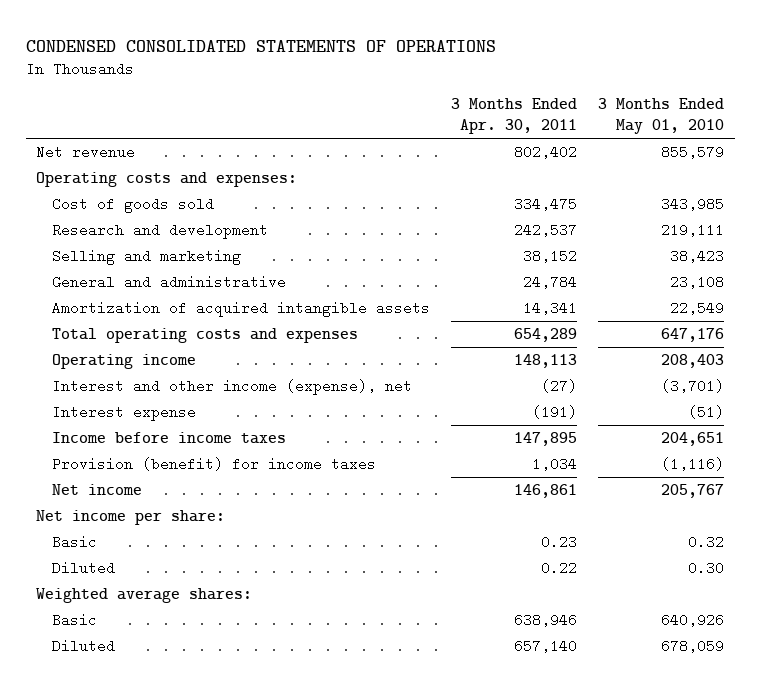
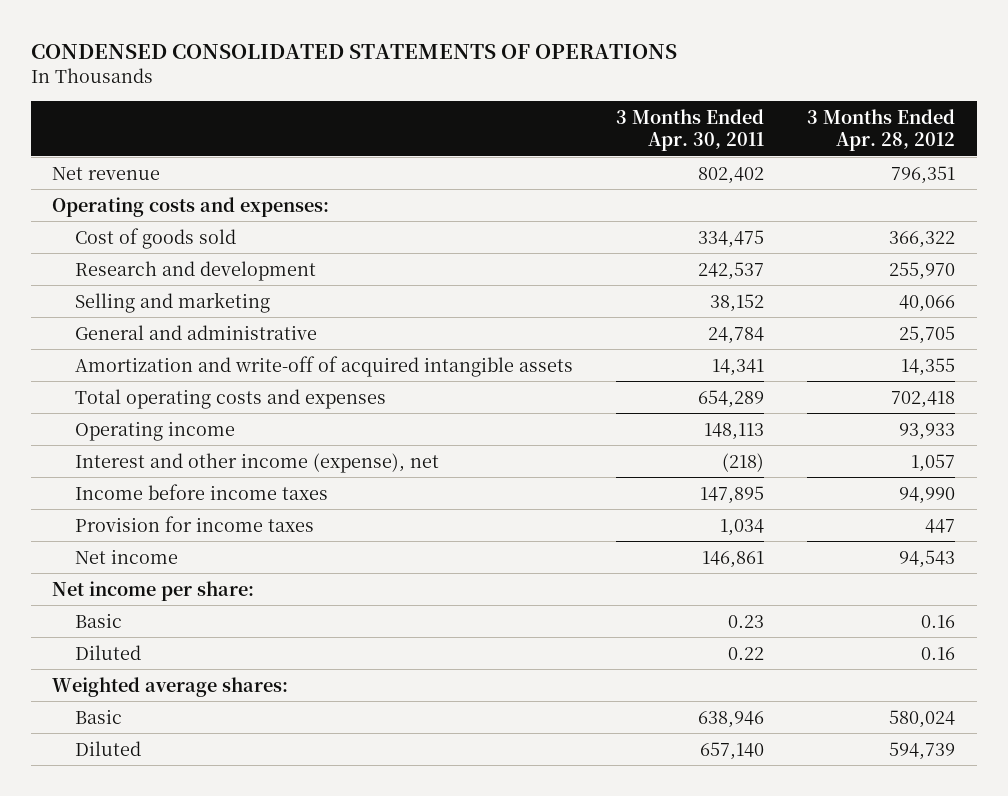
- | 3 Months Ended Apr. 30, 2011 | 3 Months Ended May 01, 2010
+ | 3 Months Ended Apr. 30, 2011 | 3 Months Ended Apr. 28, 2012
- Amortization of acquired intangible assets | 14,341 | 22,549
+ Amortization and write-off of acquired intangible assets | 14,341 | 14,355
- Interest and other income (expense), net | (27) | (3,701)
- Interest expense | (191) | (51)
+ Interest and other income (expense), net | (218) | 1,057
- Provision (benefit) for income taxes | 1,034 | (1,116)
+ Provision for income taxes | 1,034 | 447

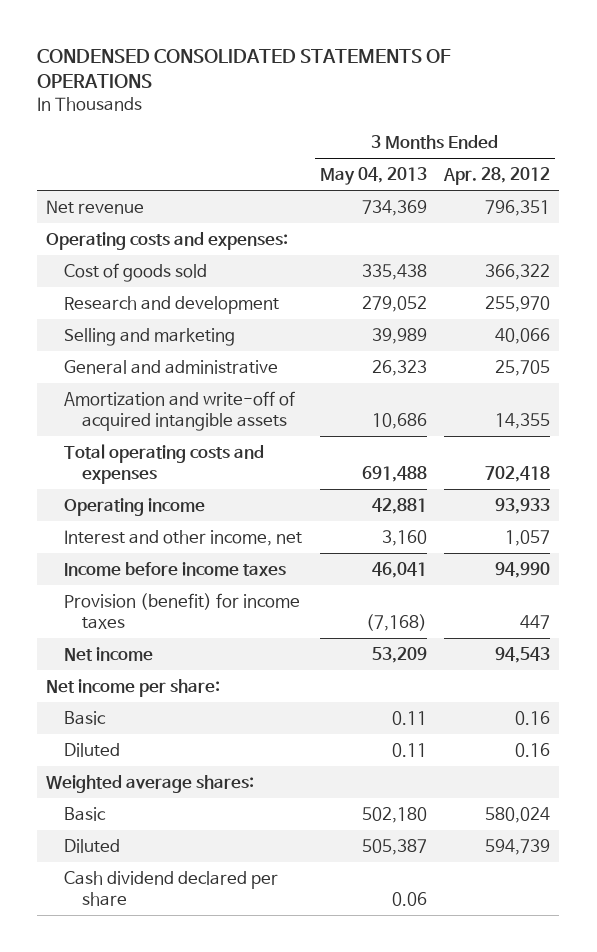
- | 3 Months Ended Apr. 30, 2011 | 3 Months Ended Apr. 28, 2012
+ | 3 Months Ended May 04, 2013 | 3 Months Ended Apr. 28, 2012
- Interest and other income (expense), net | (218) | 1,057
+ Interest and other income, net | 3,160 | 1,057
- Provision for income taxes | 1,034 | 447
+ Provision (benefit) for income taxes | (7,168) | 447
+ Cash dividend declared per share | 0.06 |

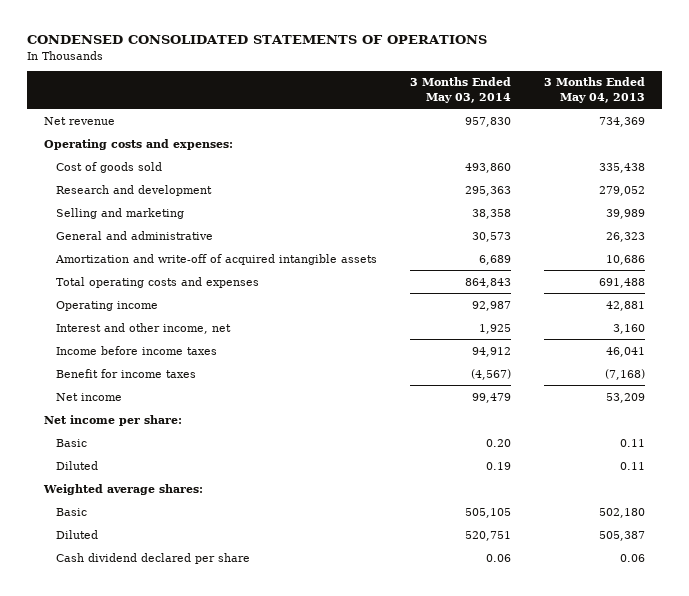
- | 3 Months Ended May 04, 2013 | 3 Months Ended Apr. 28, 2012
+ | 3 Months Ended May 03, 2014 | 3 Months Ended May 04, 2013
- Provision (benefit) for income taxes | (7,168) | 447
+ Benefit for income taxes | (4,567) | (7,168)

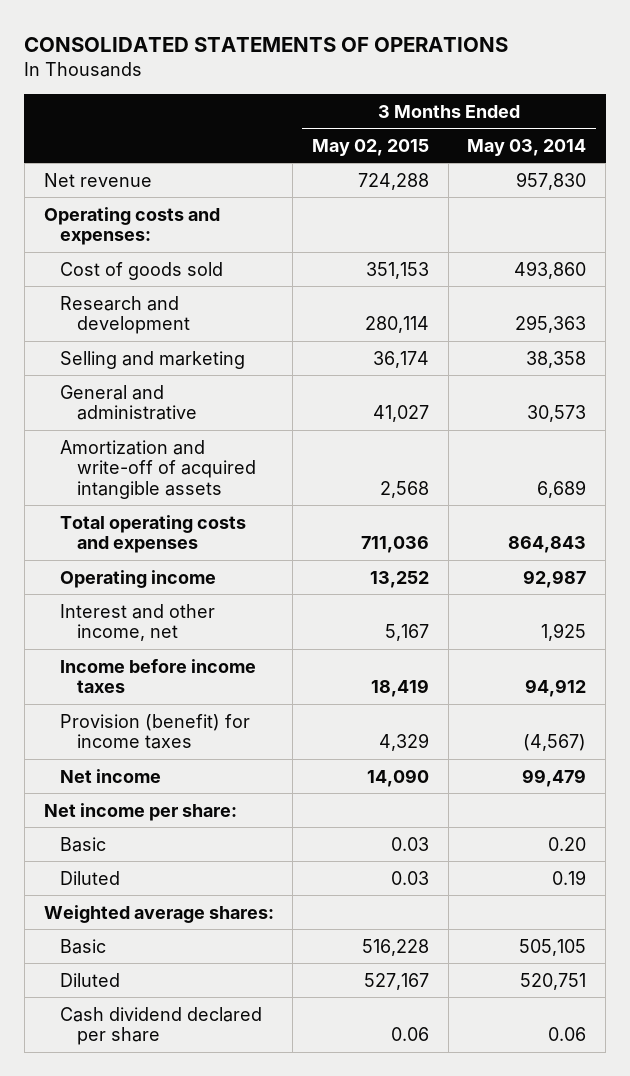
- CONDENSED CONSOLIDATED STATEMENTS OF OPERATIONS
+ CONSOLIDATED STATEMENTS OF OPERATIONS
- | 3 Months Ended May 03, 2014 | 3 Months Ended May 04, 2013
+ | 3 Months Ended May 02, 2015 | 3 Months Ended May 03, 2014
- Benefit for income taxes | (4,567) | (7,168)
+ Provision (benefit) for income taxes | 4,329 | (4,567)

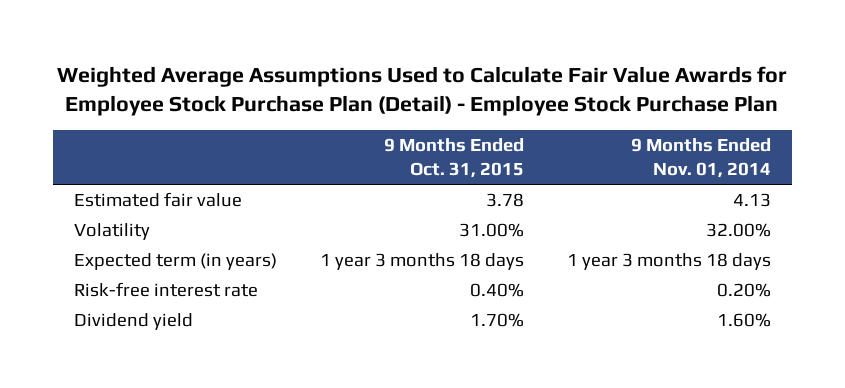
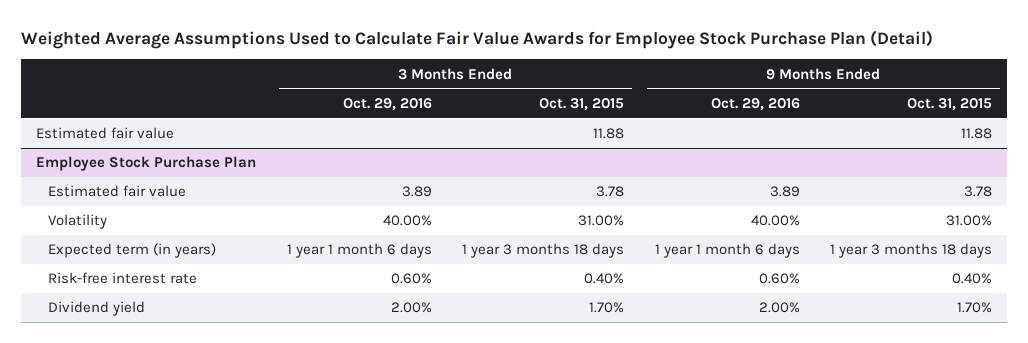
- Weighted Average Assumptions Used to Calculate Fair Value Awards for Employee Stock Purchase Plan (Detail) - Employee Stock Purchase Plan
+ Weighted Average Assumptions Used to Calculate Fair Value Awards for Employee Stock Purchase Plan (Detail)
- | 9 Months Ended Oct. 31, 2015 | 9 Months Ended Nov. 01, 2014
+ | 3 Months Ended Oct. 29, 2016 | 3 Months Ended Oct. 31, 2015 | 9 Months Ended Oct. 29, 2016 | 9 Months Ended Oct. 31, 2015
+ Estimated fair value | | 11.88 | | 11.88
+ Employee Stock Purchase Plan

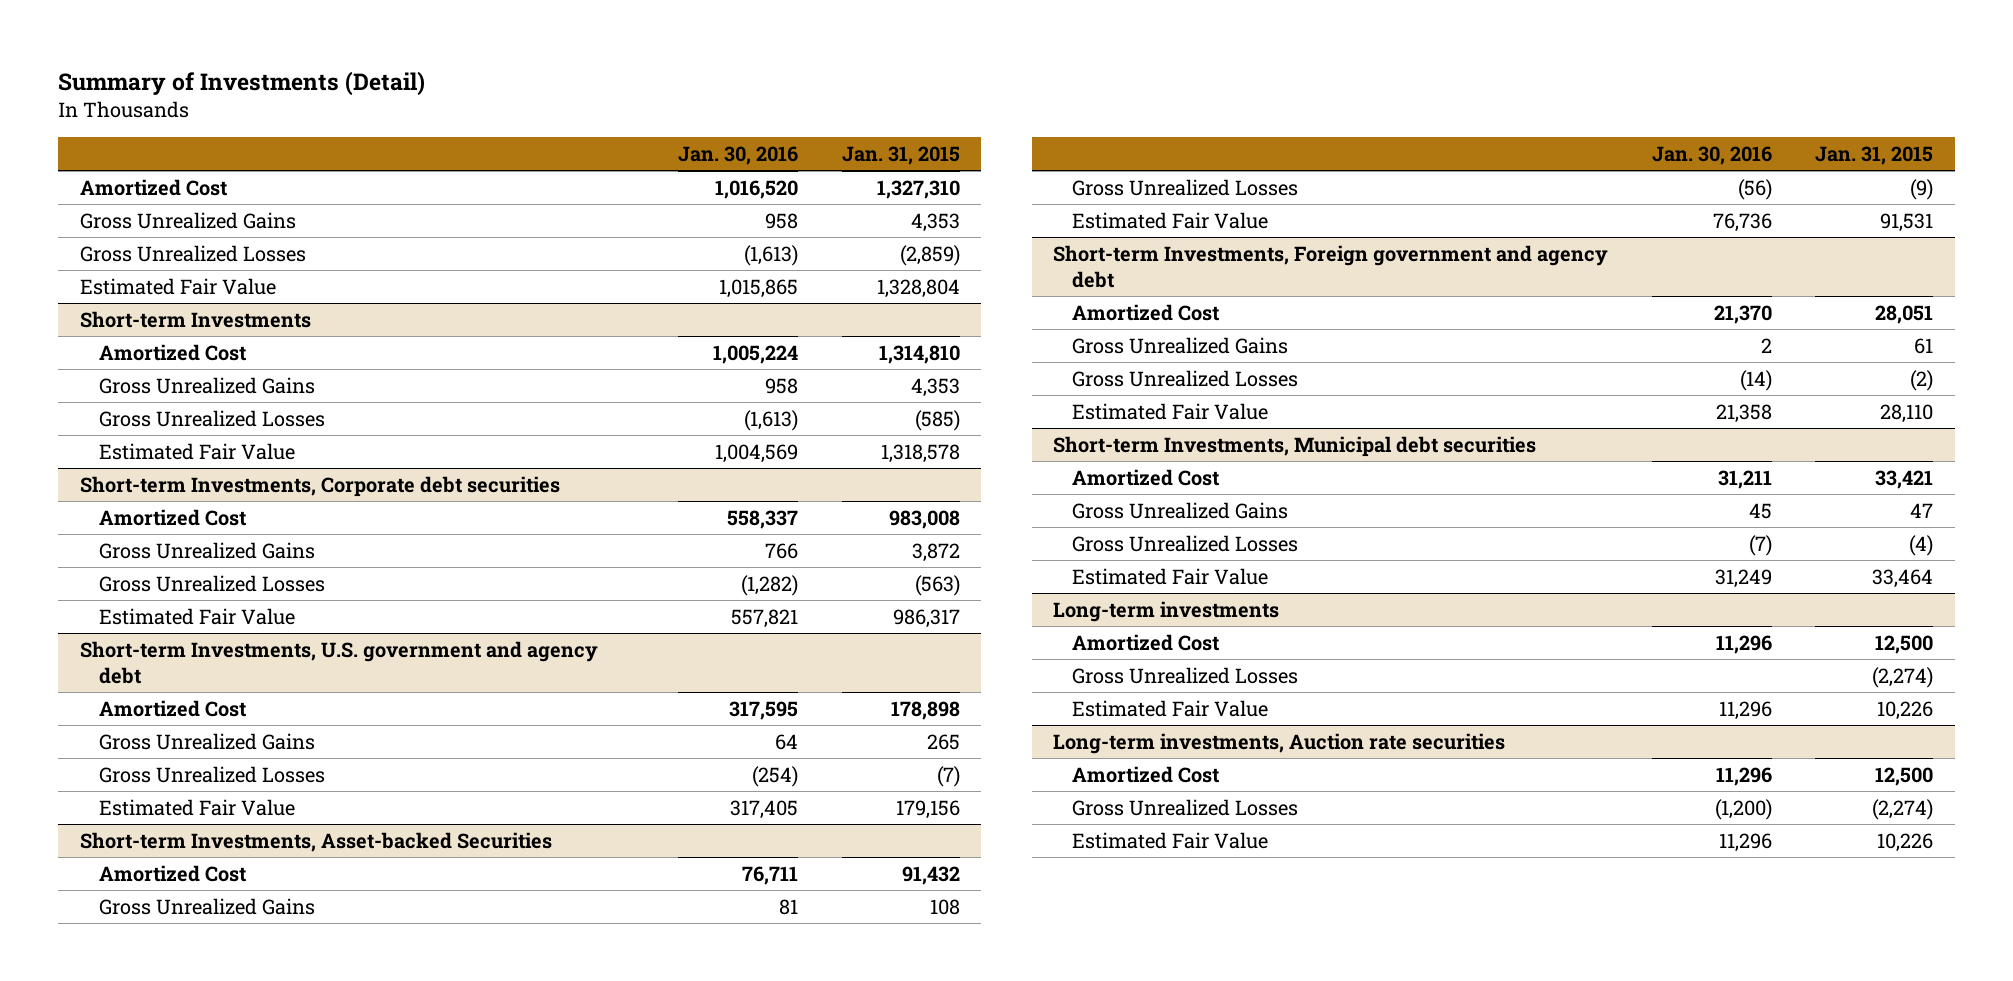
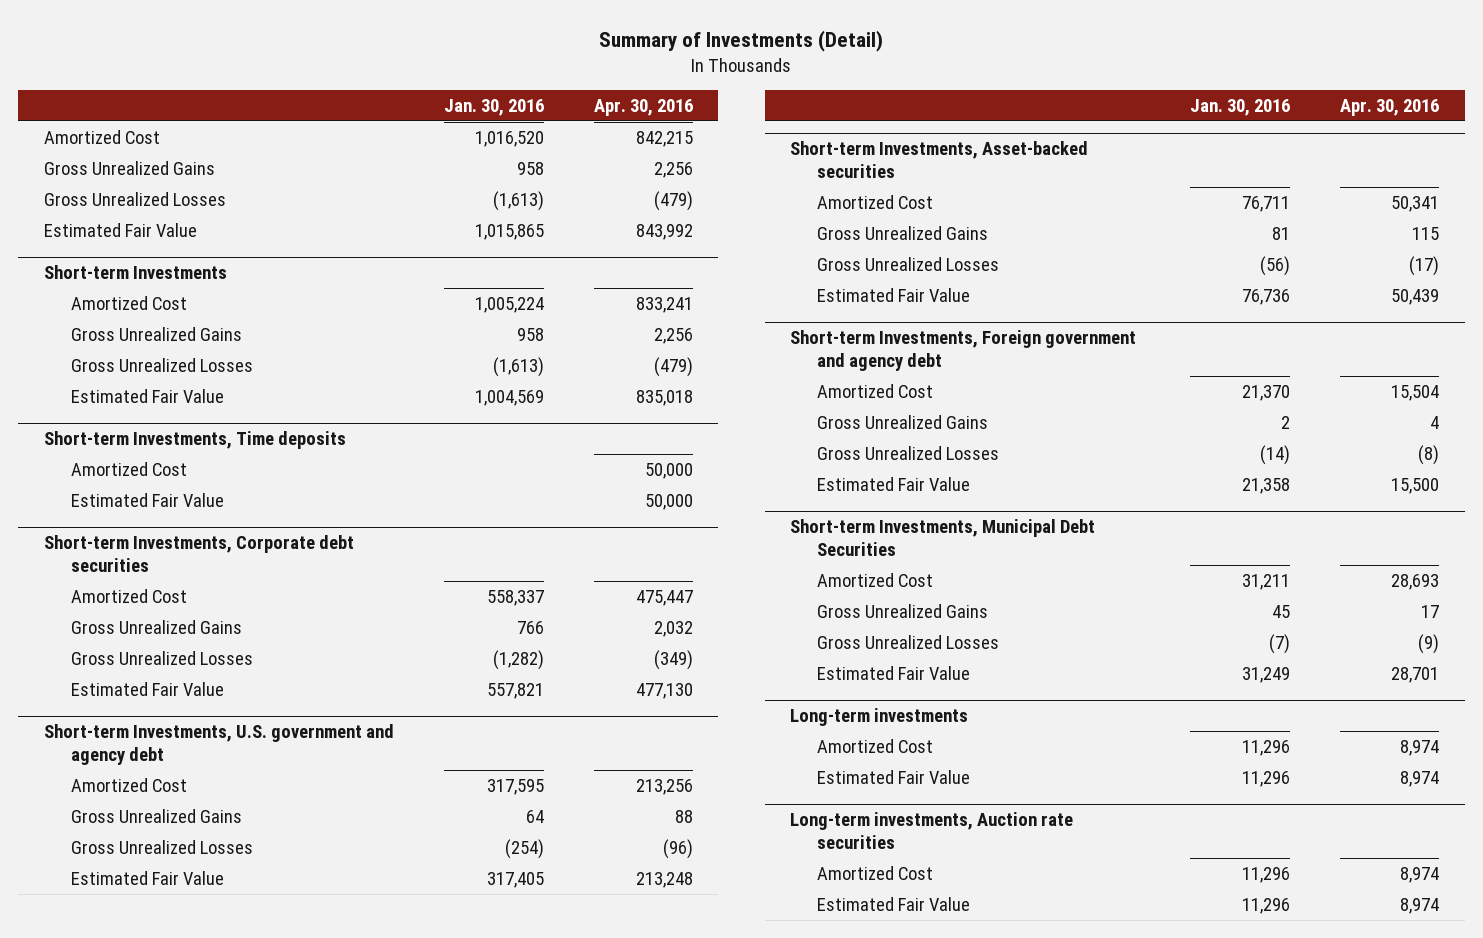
- | Jan. 30, 2016 | Jan. 31, 2015
+ | Jan. 30, 2016 | Apr. 30, 2016
+ Short-term Investments, Time deposits
+ Amortized Cost | | 50,000
+ Estimated Fair Value | | 50,000
- Short-term Investments, Asset-backed Securities
+ Short-term Investments, Asset-backed securities
- Short-term Investments, Municipal debt securities
+ Short-term Investments, Municipal Debt Securities
@ Long-term investments
- Gross Unrealized Losses | | (2,274)
@ Long-term investments, Auction rate securities
- Gross Unrealized Losses | (1,200) | (2,274)

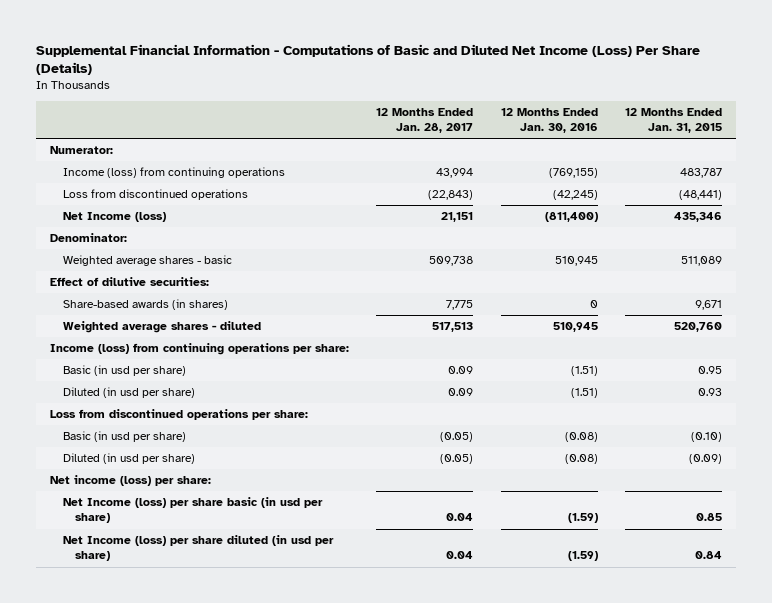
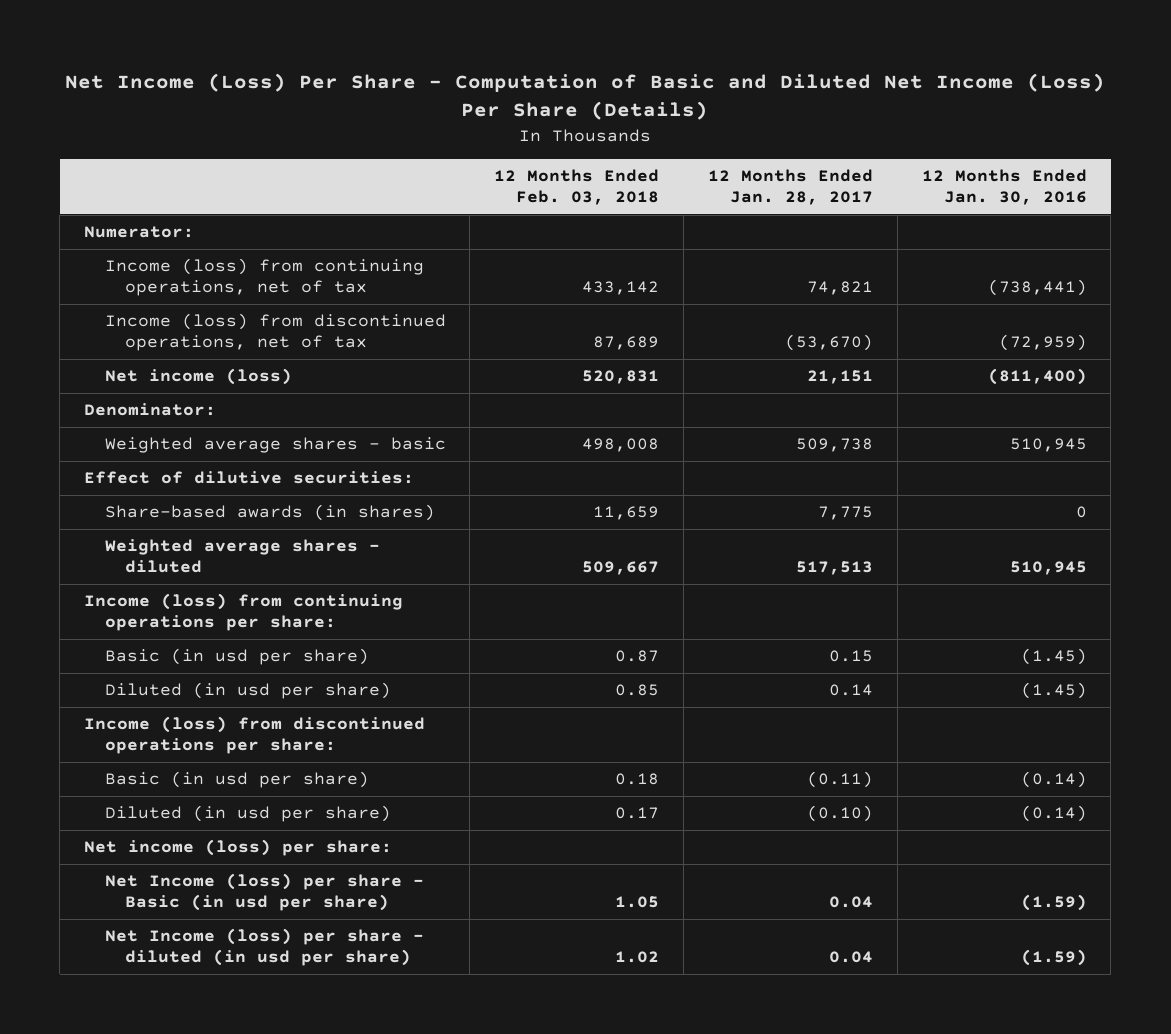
- Supplemental Financial Information - Computations of Basic and Diluted Net Income (Loss) Per Share (Details)
+ Net Income (Loss) Per Share - Computation of Basic and Diluted Net Income (Loss) Per Share (Details)
- | 12 Months Ended Jan. 28, 2017 | 12 Months Ended Jan. 30, 2016 | 12 Months Ended Jan. 31, 2015
+ | 12 Months Ended Feb. 03, 2018 | 12 Months Ended Jan. 28, 2017 | 12 Months Ended Jan. 30, 2016
- Income (loss) from continuing operations | 43,994 | (769,155) | 483,787
- Loss from discontinued operations | (22,843) | (42,245) | (48,441)
- Net Income (loss) | 21,151 | (811,400) | 435,346
+ Income (loss) from continuing operations, net of tax | 433,142 | 74,821 | (738,441)
+ Income (loss) from discontinued operations, net of tax | 87,689 | (53,670) | (72,959)
+ Net income (loss) | 520,831 | 21,151 | (811,400)
- Basic (in usd per share) | 0.09 | (1.51) | 0.95
- Diluted (in usd per share) | 0.09 | (1.51) | 0.93
- Loss from discontinued operations per share:
- Basic (in usd per share) | (0.05) | (0.08) | (0.10)
- Diluted (in usd per share) | (0.05) | (0.08) | (0.09)
+ Basic (in usd per share) | 0.87 | 0.15 | (1.45)
+ Diluted (in usd per share) | 0.85 | 0.14 | (1.45)
+ Income (loss) from discontinued operations per share:
+ Basic (in usd per share) | 0.18 | (0.11) | (0.14)
+ Diluted (in usd per share) | 0.17 | (0.10) | (0.14)
- Net Income (loss) per share basic (in usd per share) | 0.04 | (1.59) | 0.85
- Net Income (loss) per share diluted (in usd per share) | 0.04 | (1.59) | 0.84
+ Net Income (loss) per share - Basic (in usd per share) | 1.05 | 0.04 | (1.59)
+ Net Income (loss) per share - diluted (in usd per share) | 1.02 | 0.04 | (1.59)

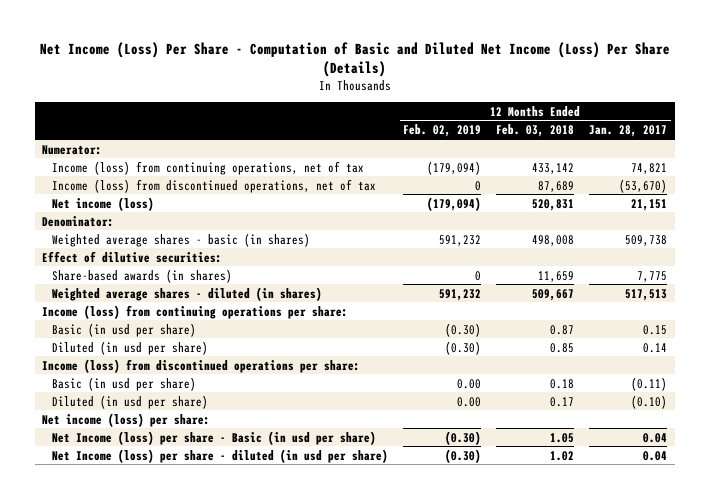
- | 12 Months Ended Feb. 03, 2018 | 12 Months Ended Jan. 28, 2017 | 12 Months Ended Jan. 30, 2016
+ | 12 Months Ended Feb. 02, 2019 | 12 Months Ended Feb. 03, 2018 | 12 Months Ended Jan. 28, 2017
- Weighted average shares - basic | 498,008 | 509,738 | 510,945
+ Weighted average shares - basic (in shares) | 591,232 | 498,008 | 509,738
- Weighted average shares - diluted | 509,667 | 517,513 | 510,945
+ Weighted average shares - diluted (in shares) | 591,232 | 509,667 | 517,513

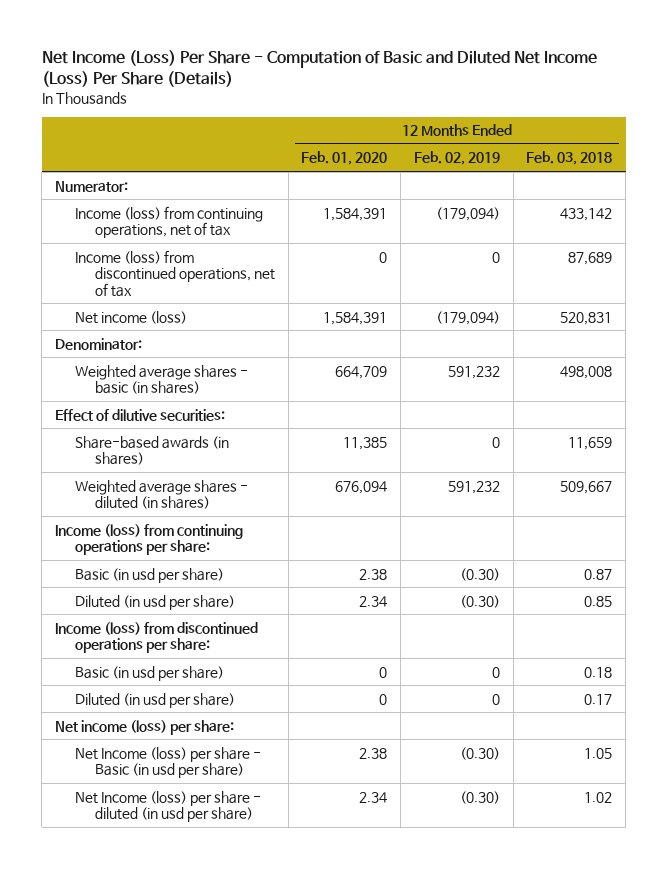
- | 12 Months Ended Feb. 02, 2019 | 12 Months Ended Feb. 03, 2018 | 12 Months Ended Jan. 28, 2017
+ | 12 Months Ended Feb. 01, 2020 | 12 Months Ended Feb. 02, 2019 | 12 Months Ended Feb. 03, 2018
- Basic (in usd per share) | 0.00 | 0.18 | (0.11)
- Diluted (in usd per share) | 0.00 | 0.17 | (0.10)
+ Basic (in usd per share) | 0 | 0 | 0.18
+ Diluted (in usd per share) | 0 | 0 | 0.17

